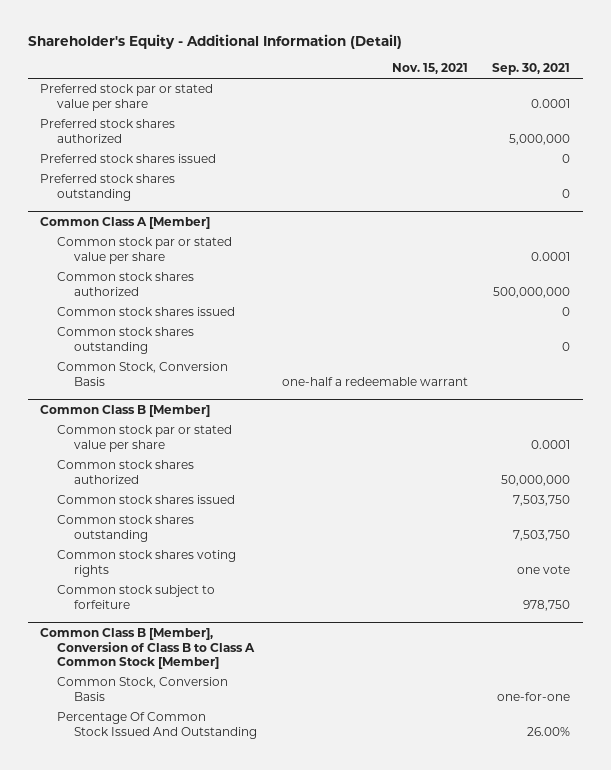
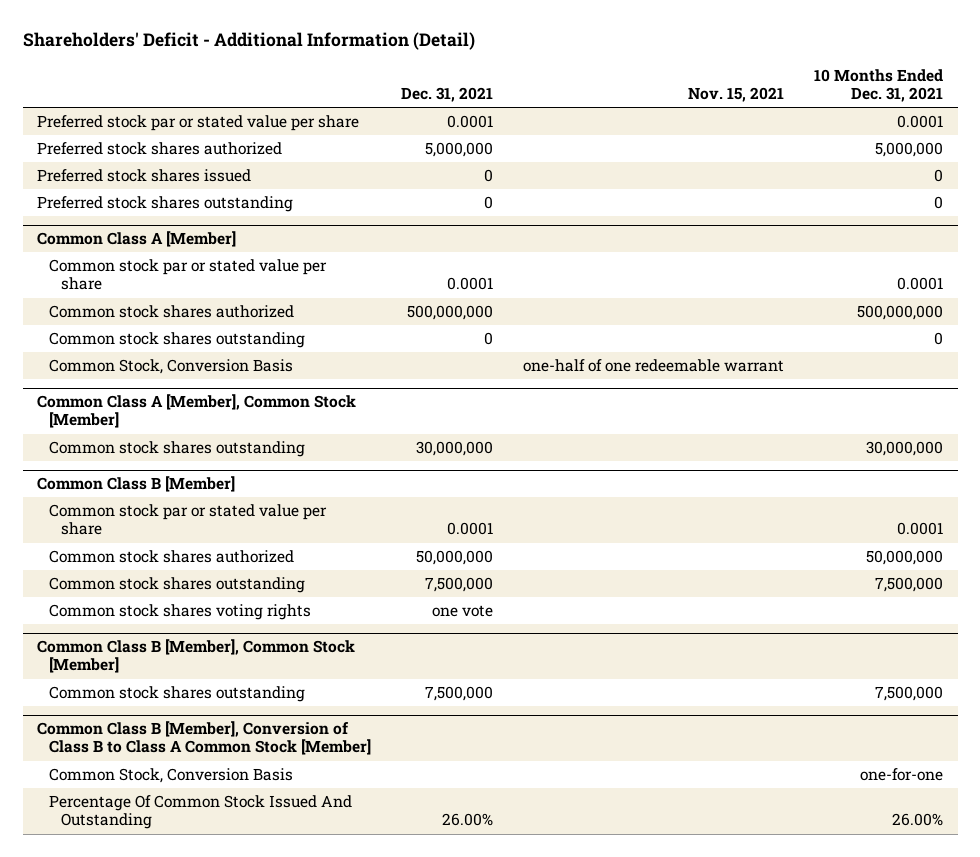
- Shareholder's Equity - Additional Information (Detail)
+ Shareholders' Deficit - Additional Information (Detail)
- | Nov. 15, 2021 | Sep. 30, 2021
+ | Dec. 31, 2021 | Nov. 15, 2021 | 10 Months Ended Dec. 31, 2021
@ Common Class A [Member]
- Common stock shares issued | | 0
- Common Stock, Conversion Basis | one-half a redeemable warrant |
+ Common Stock, Conversion Basis | | one-half of one redeemable warrant |
+ Common Class A [Member], Common Stock [Member]
+ Common stock shares outstanding | 30,000,000 | | 30,000,000
@ Common Class B [Member]
- Common stock shares issued | | 7,503,750
- Common stock subject to forfeiture | | 978,750
+ Common Class B [Member], Common Stock [Member]
+ Common stock shares outstanding | 7,500,000 | | 7,500,000

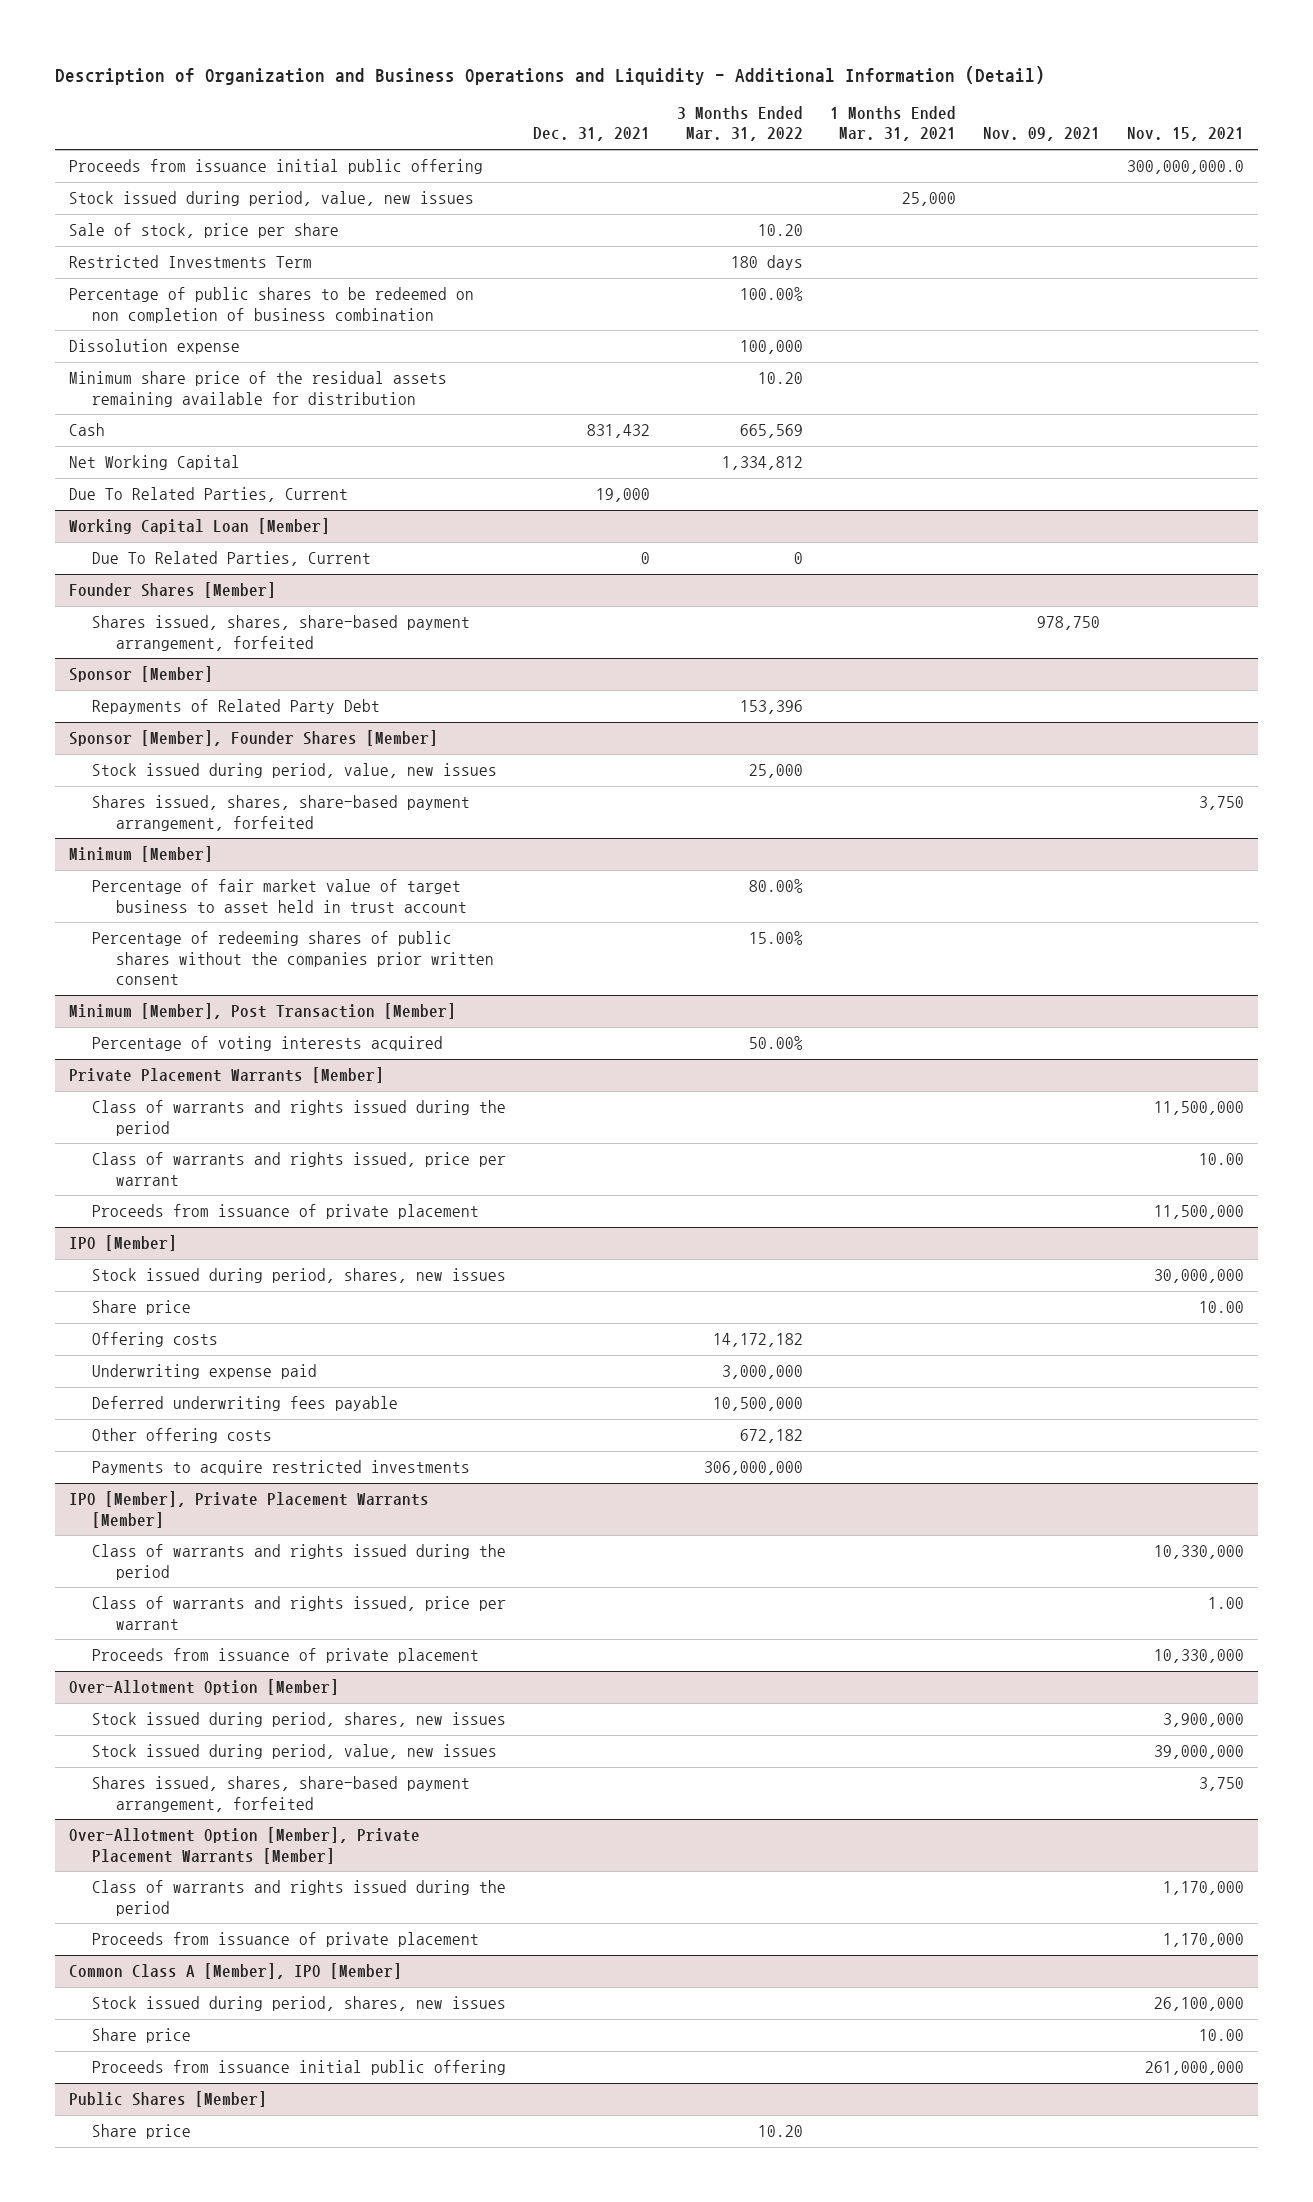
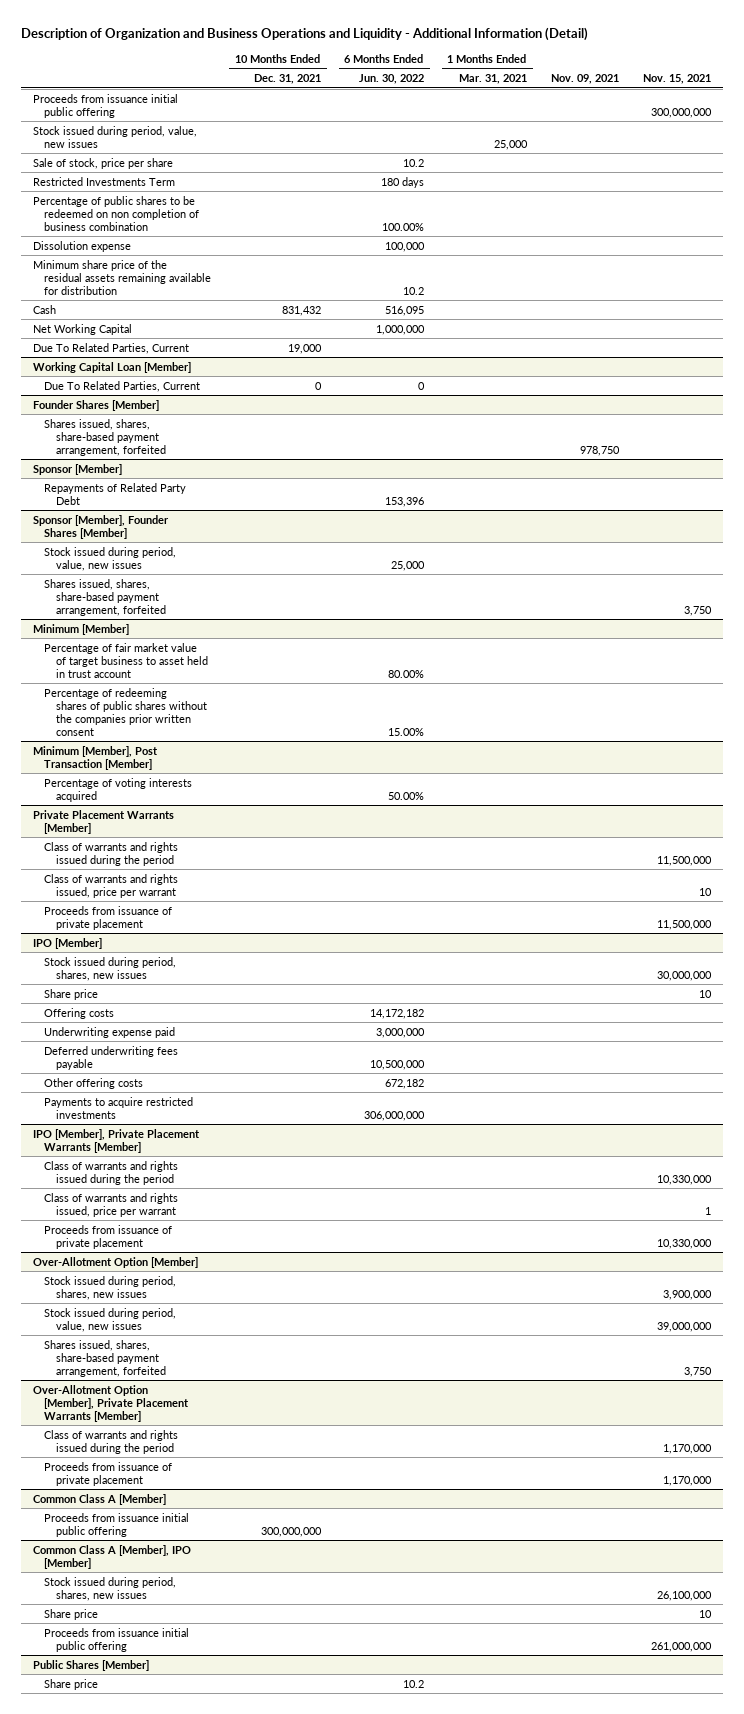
- | Dec. 31, 2021 | 3 Months Ended Mar. 31, 2022 | 1 Months Ended Mar. 31, 2021 | Nov. 09, 2021 | Nov. 15, 2021
+ | 10 Months Ended Dec. 31, 2021 | 6 Months Ended Jun. 30, 2022 | 1 Months Ended Mar. 31, 2021 | Nov. 09, 2021 | Nov. 15, 2021
- Proceeds from issuance initial public offering | | | | | 300,000,000.0
+ Proceeds from issuance initial public offering | | | | | 300,000,000
@ Private Placement Warrants [Member]
- Class of warrants and rights issued, price per warrant | | | | | 10.00
+ Class of warrants and rights issued, price per warrant | | | | | 10
@ IPO [Member]
- Share price | | | | | 10.00
+ Share price | | | | | 10
@ IPO [Member], Private Placement Warrants [Member]
- Class of warrants and rights issued, price per warrant | | | | | 1.00
+ Class of warrants and rights issued, price per warrant | | | | | 1
+ Common Class A [Member]
+ Proceeds from issuance initial public offering | 300,000,000 | | | |
@ Common Class A [Member], IPO [Member]
- Share price | | | | | 10.00
+ Share price | | | | | 10

